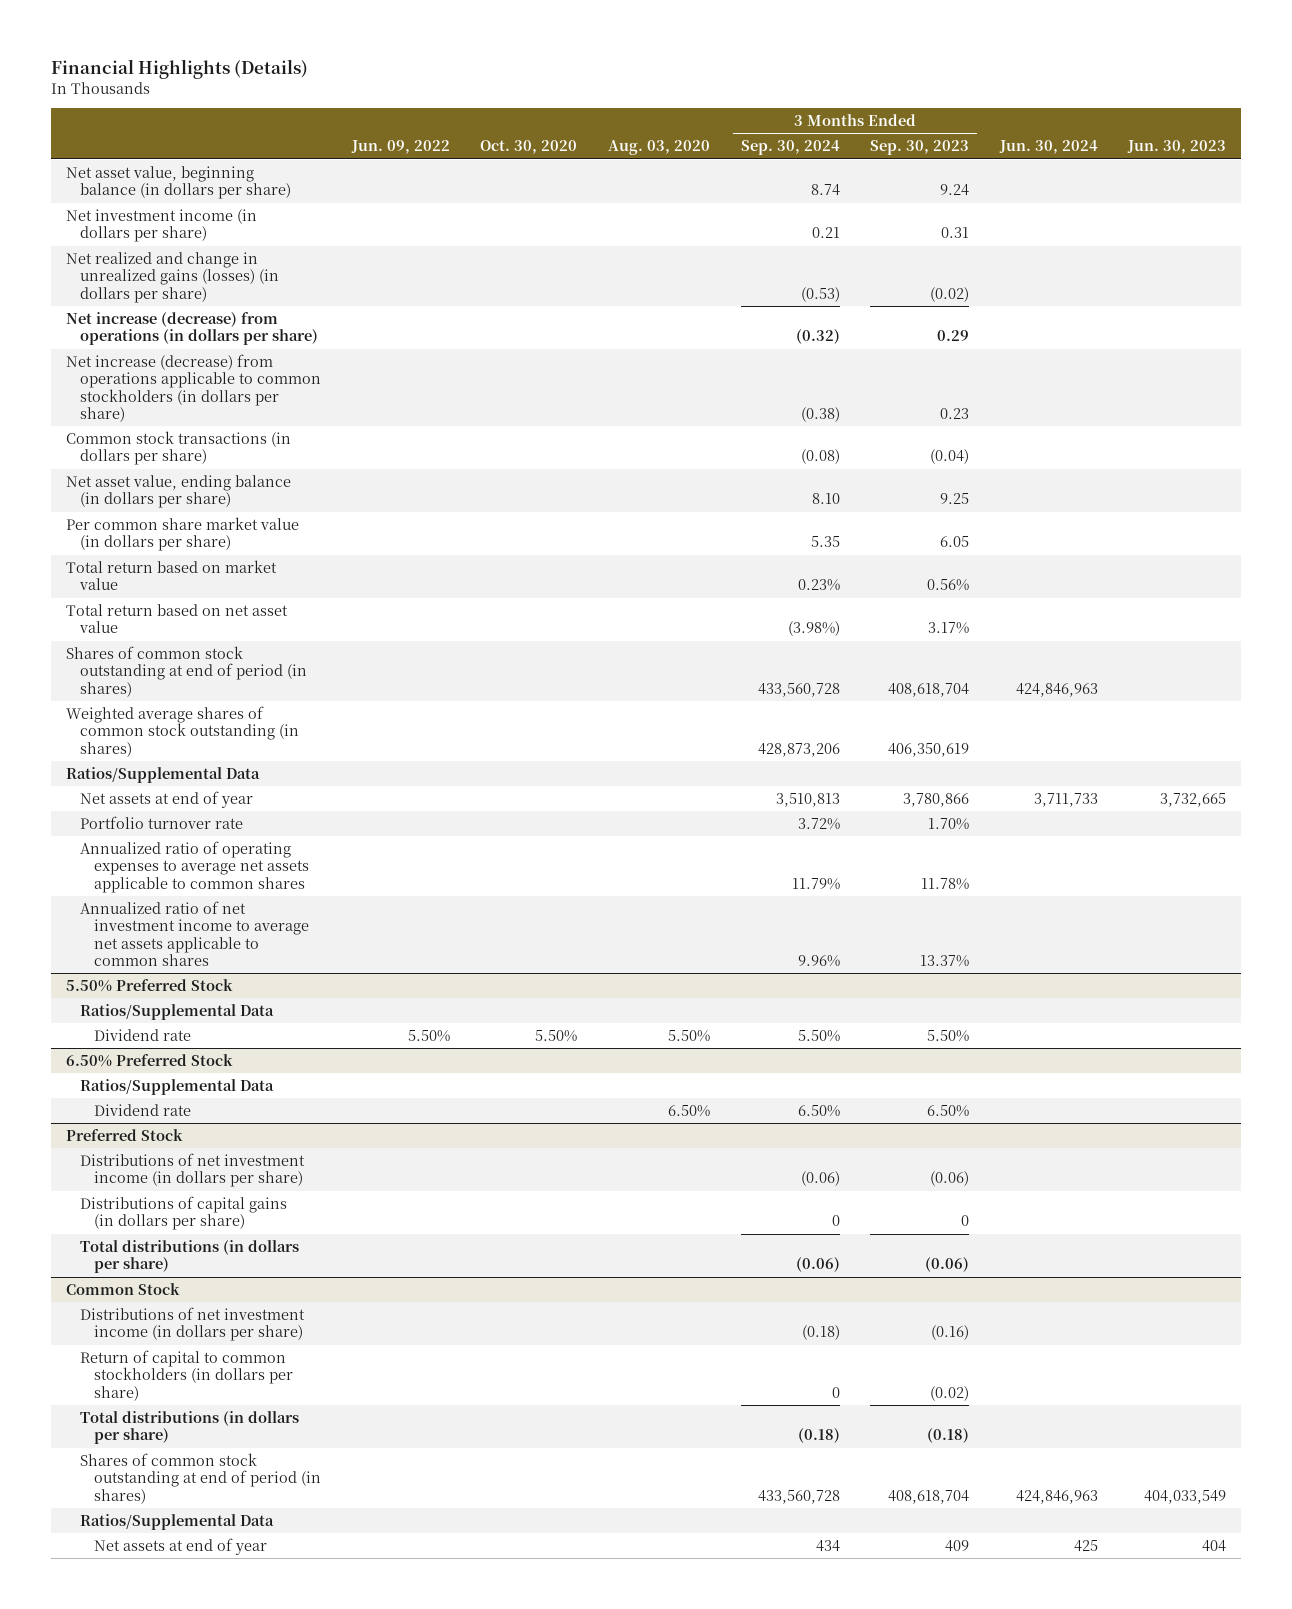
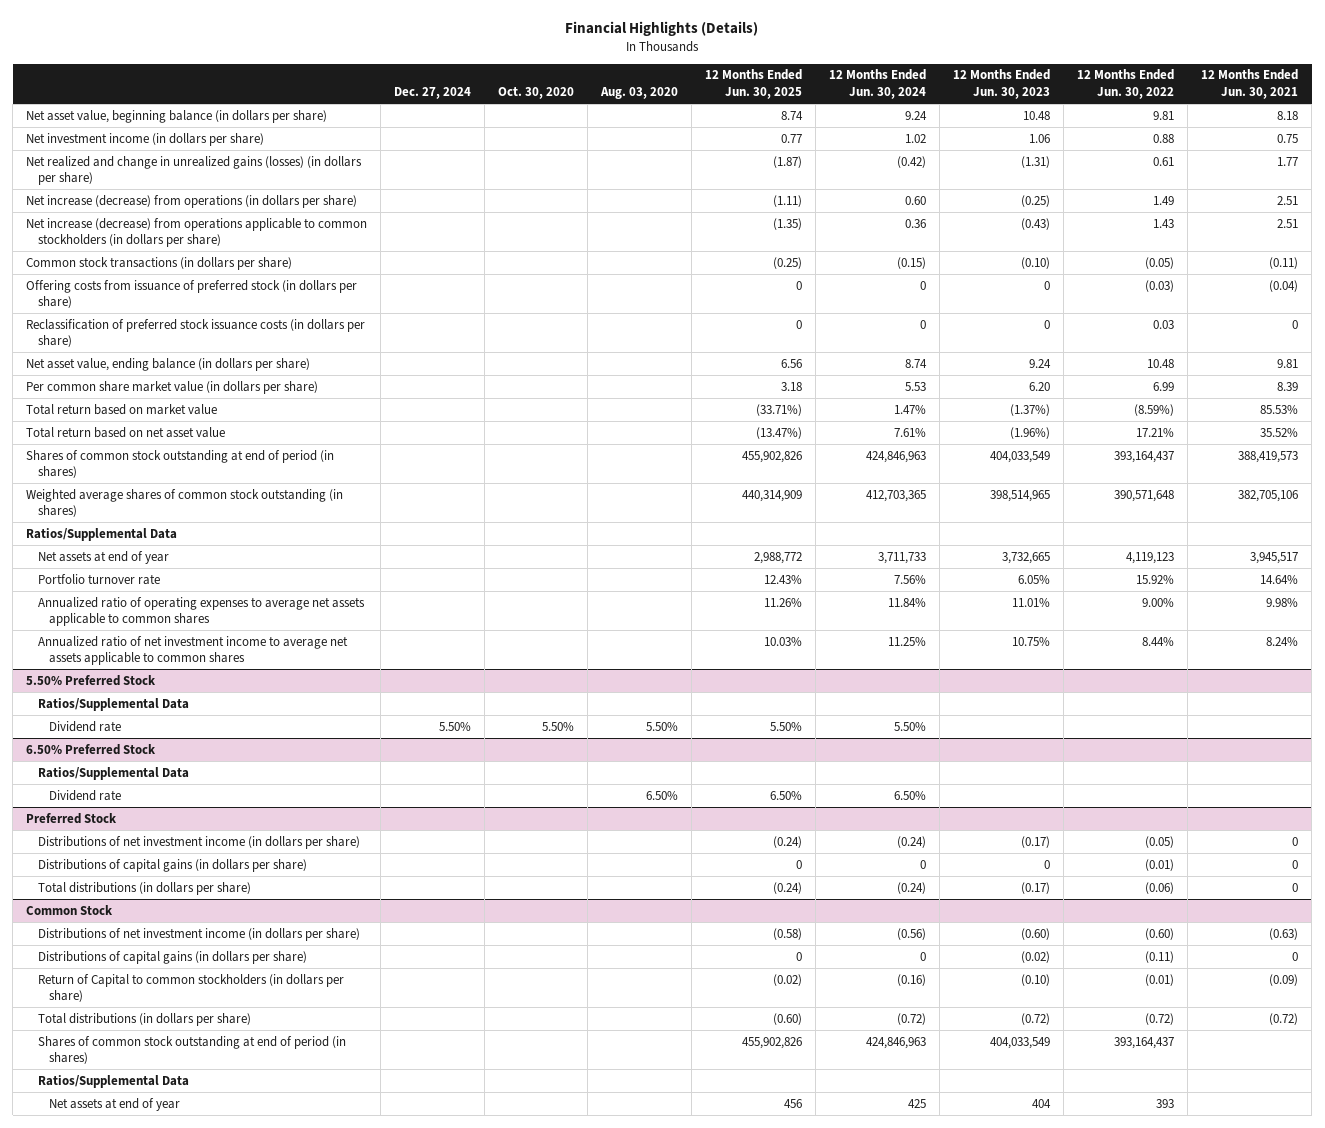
- | Jun. 09, 2022 | Oct. 30, 2020 | Aug. 03, 2020 | 3 Months Ended Sep. 30, 2024 | 3 Months Ended Sep. 30, 2023 | Jun. 30, 2024 | Jun. 30, 2023
+ | Dec. 27, 2024 | Oct. 30, 2020 | Aug. 03, 2020 | 12 Months Ended Jun. 30, 2025 | 12 Months Ended Jun. 30, 2024 | 12 Months Ended Jun. 30, 2023 | 12 Months Ended Jun. 30, 2022 | 12 Months Ended Jun. 30, 2021
+ Offering costs from issuance of preferred stock (in dollars per share) | | | | 0 | 0 | 0 | (0.03) | (0.04)
+ Reclassification of preferred stock issuance costs (in dollars per share) | | | | 0 | 0 | 0 | 0.03 | 0
@ Common Stock
- Return of capital to common stockholders (in dollars per share) | | | | 0 | (0.02) | |
+ Distributions of capital gains (in dollars per share) | | | | 0 | 0 | (0.02) | (0.11) | 0
+ Return of Capital to common stockholders (in dollars per share) | | | | (0.02) | (0.16) | (0.10) | (0.01) | (0.09)

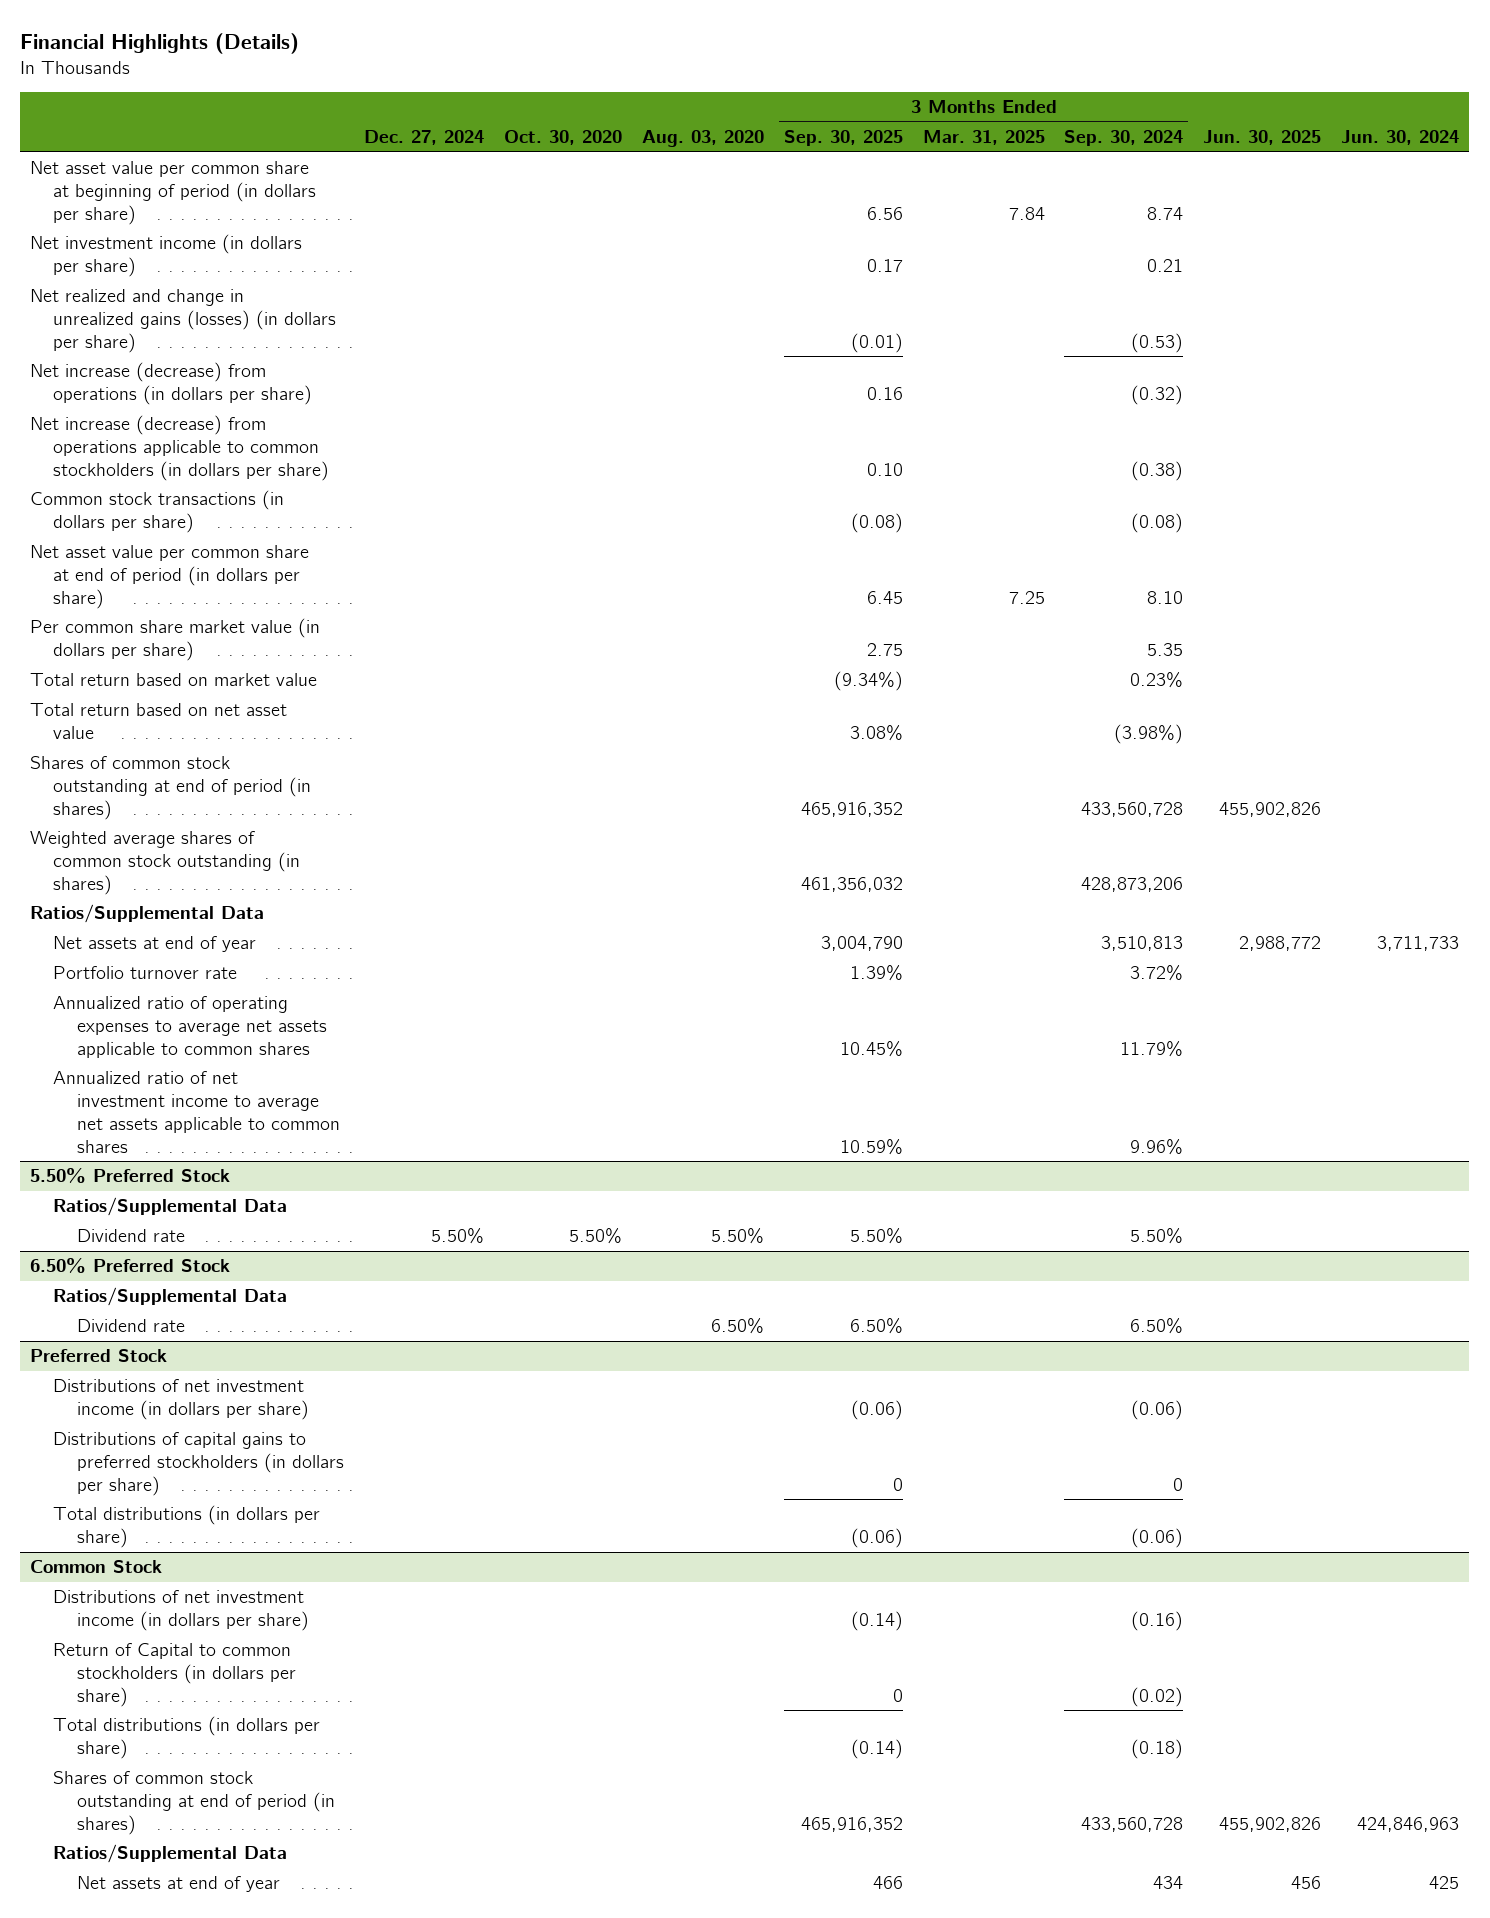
- | Dec. 27, 2024 | Oct. 30, 2020 | Aug. 03, 2020 | 12 Months Ended Jun. 30, 2025 | 12 Months Ended Jun. 30, 2024 | 12 Months Ended Jun. 30, 2023 | 12 Months Ended Jun. 30, 2022 | 12 Months Ended Jun. 30, 2021
+ | Dec. 27, 2024 | Oct. 30, 2020 | Aug. 03, 2020 | 3 Months Ended Sep. 30, 2025 | 3 Months Ended Mar. 31, 2025 | 3 Months Ended Sep. 30, 2024 | Jun. 30, 2025 | Jun. 30, 2024
- Net asset value, beginning balance (in dollars per share) | | | | 8.74 | 9.24 | 10.48 | 9.81 | 8.18
+ Net asset value per common share at beginning of period (in dollars per share) | | | | 6.56 | 7.84 | 8.74 | |
- Offering costs from issuance of preferred stock (in dollars per share) | | | | 0 | 0 | 0 | (0.03) | (0.04)
- Reclassification of preferred stock issuance costs (in dollars per share) | | | | 0 | 0 | 0 | 0.03 | 0
- Net asset value, ending balance (in dollars per share) | | | | 6.56 | 8.74 | 9.24 | 10.48 | 9.81
+ Net asset value per common share at end of period (in dollars per share) | | | | 6.45 | 7.25 | 8.10 | |
@ Preferred Stock
- Distributions of capital gains (in dollars per share) | | | | 0 | 0 | 0 | (0.01) | 0
+ Distributions of capital gains to preferred stockholders (in dollars per share) | | | | 0 | | 0 | |
@ Common Stock
- Distributions of capital gains (in dollars per share) | | | | 0 | 0 | (0.02) | (0.11) | 0

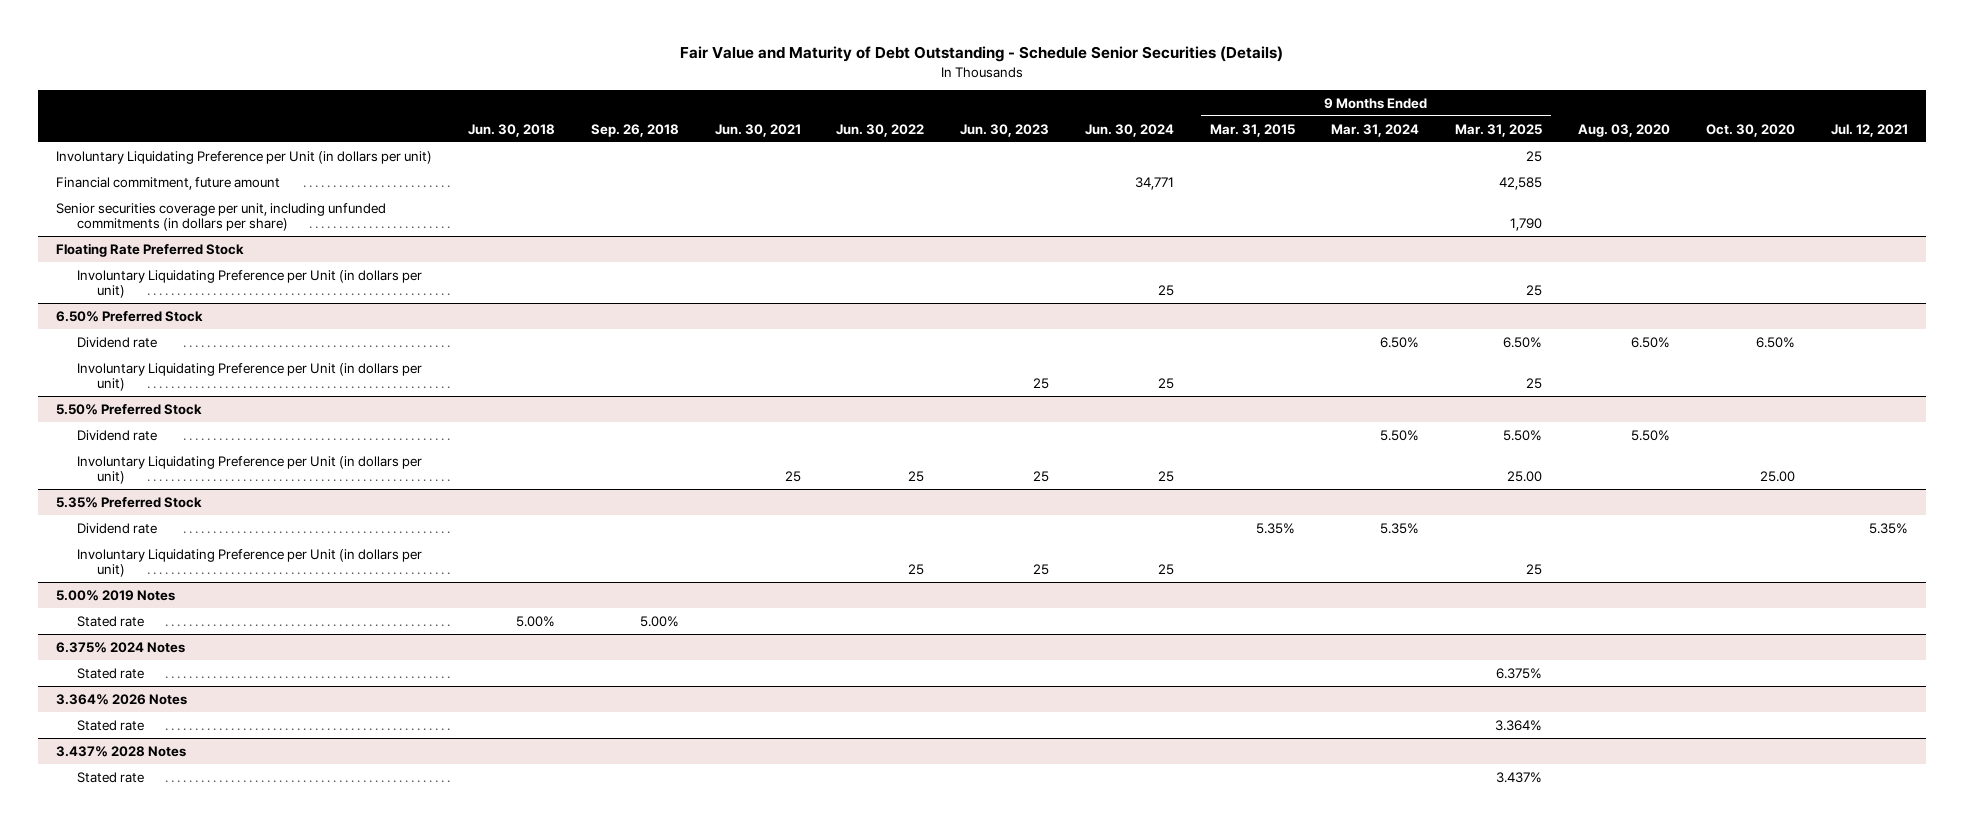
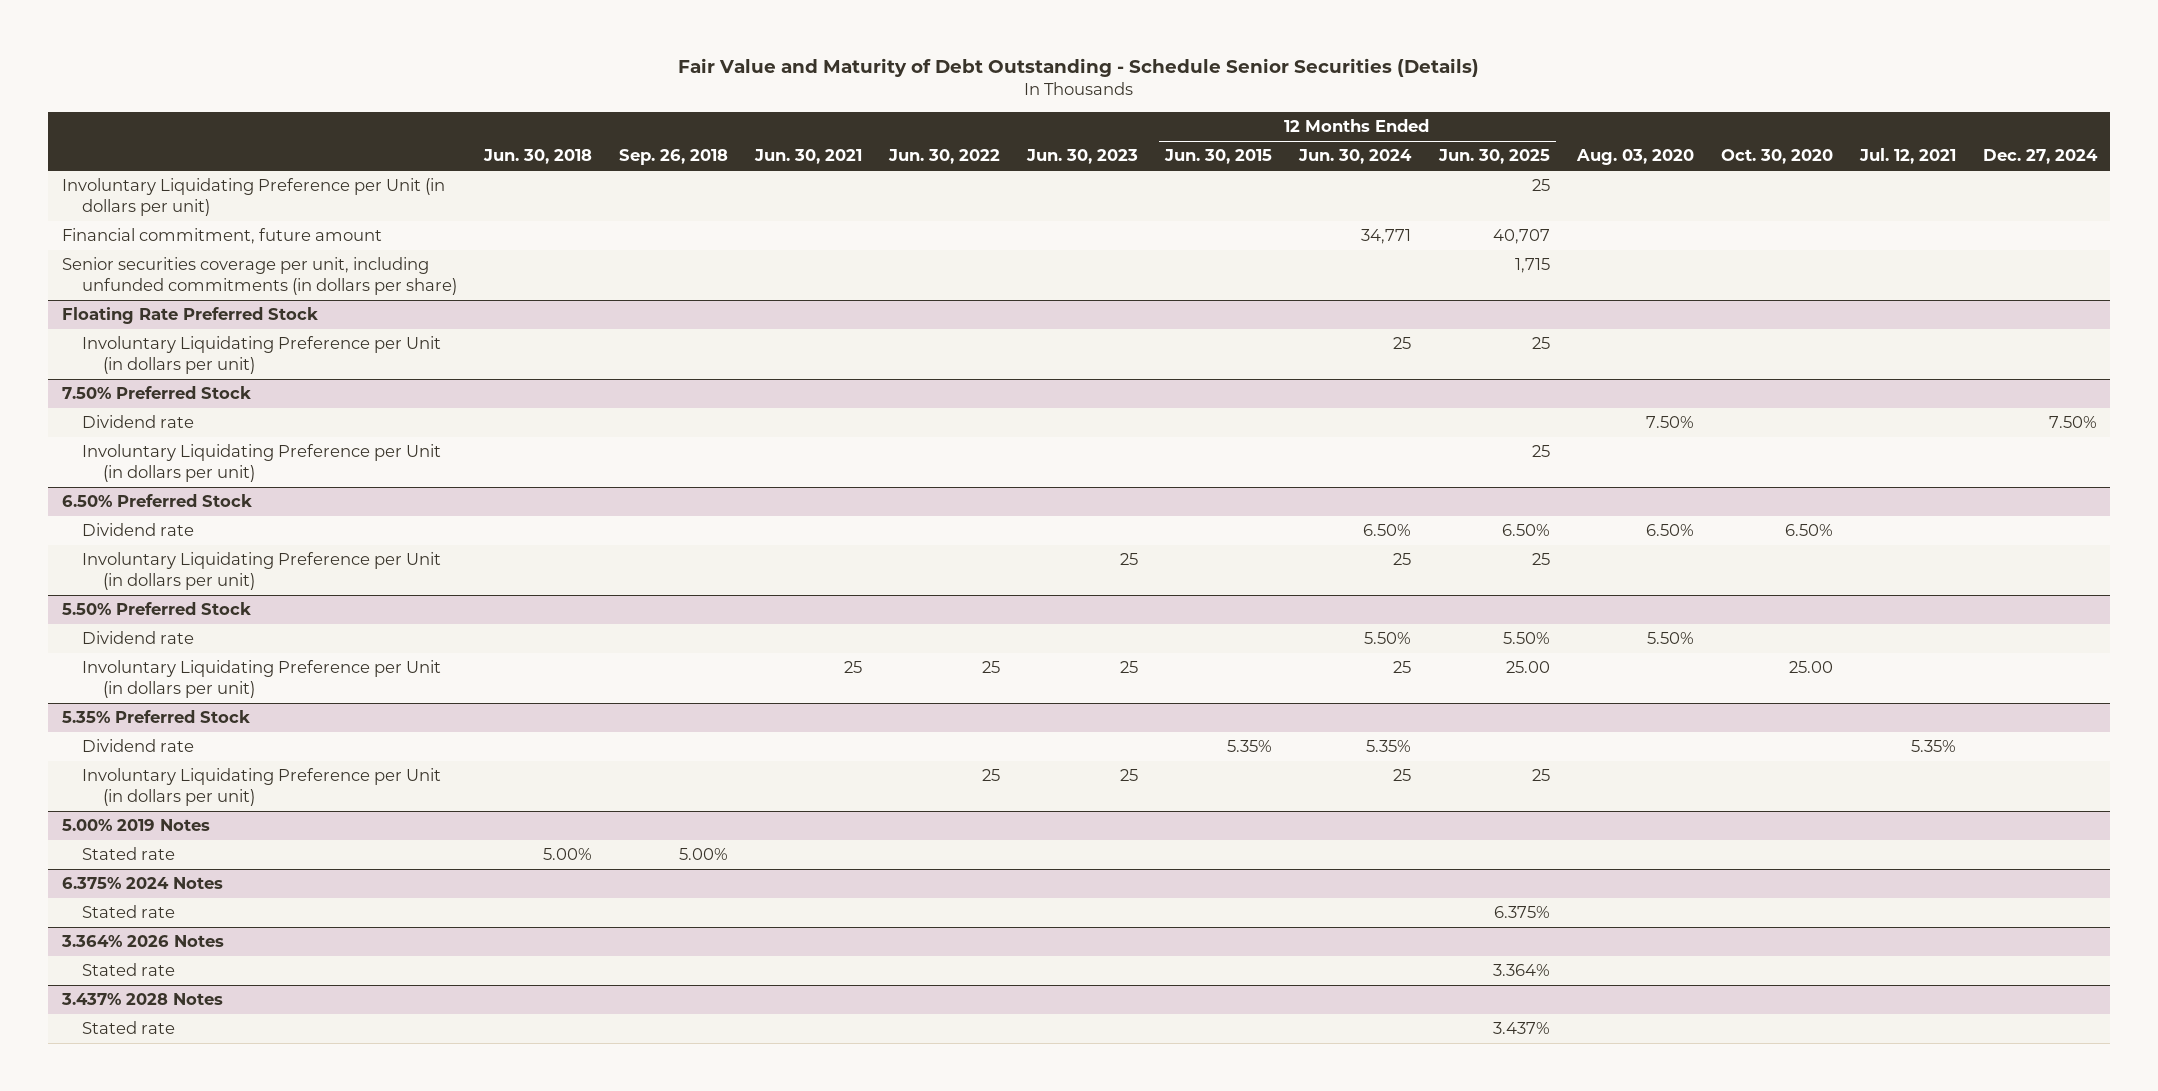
- | Jun. 30, 2018 | Sep. 26, 2018 | Jun. 30, 2021 | Jun. 30, 2022 | Jun. 30, 2023 | Jun. 30, 2024 | 9 Months Ended Mar. 31, 2015 | 9 Months Ended Mar. 31, 2024 | 9 Months Ended Mar. 31, 2025 | Aug. 03, 2020 | Oct. 30, 2020 | Jul. 12, 2021
+ | Jun. 30, 2018 | Sep. 26, 2018 | Jun. 30, 2021 | Jun. 30, 2022 | Jun. 30, 2023 | 12 Months Ended Jun. 30, 2015 | 12 Months Ended Jun. 30, 2024 | 12 Months Ended Jun. 30, 2025 | Aug. 03, 2020 | Oct. 30, 2020 | Jul. 12, 2021 | Dec. 27, 2024
+ 7.50% Preferred Stock
+ Dividend rate | | | | | | | | | 7.50% | | | 7.50%
+ Involuntary Liquidating Preference per Unit (in dollars per unit) | | | | | | | | 25 | | | |

